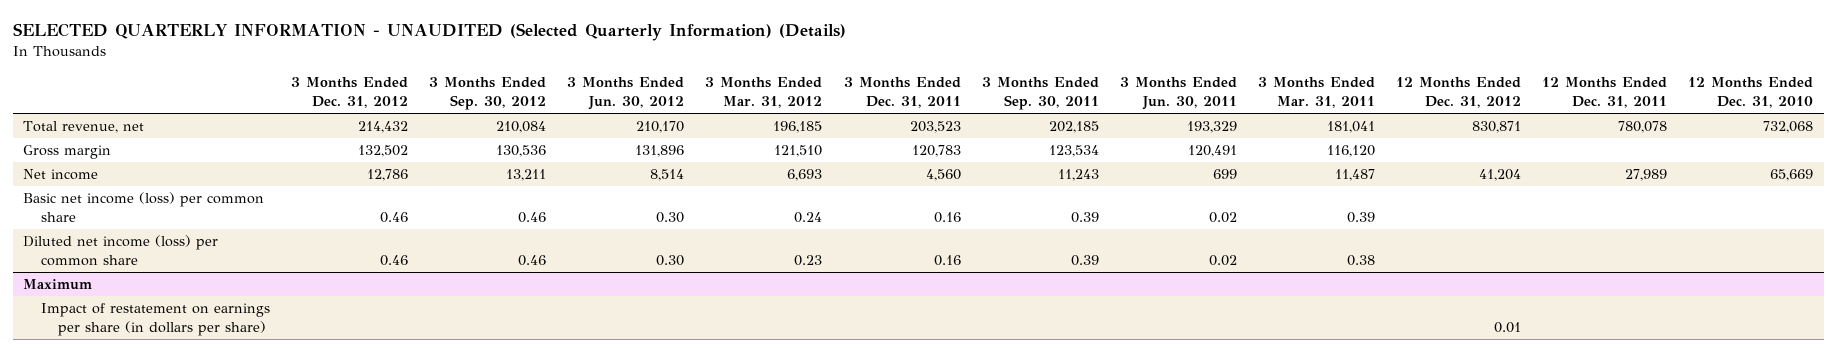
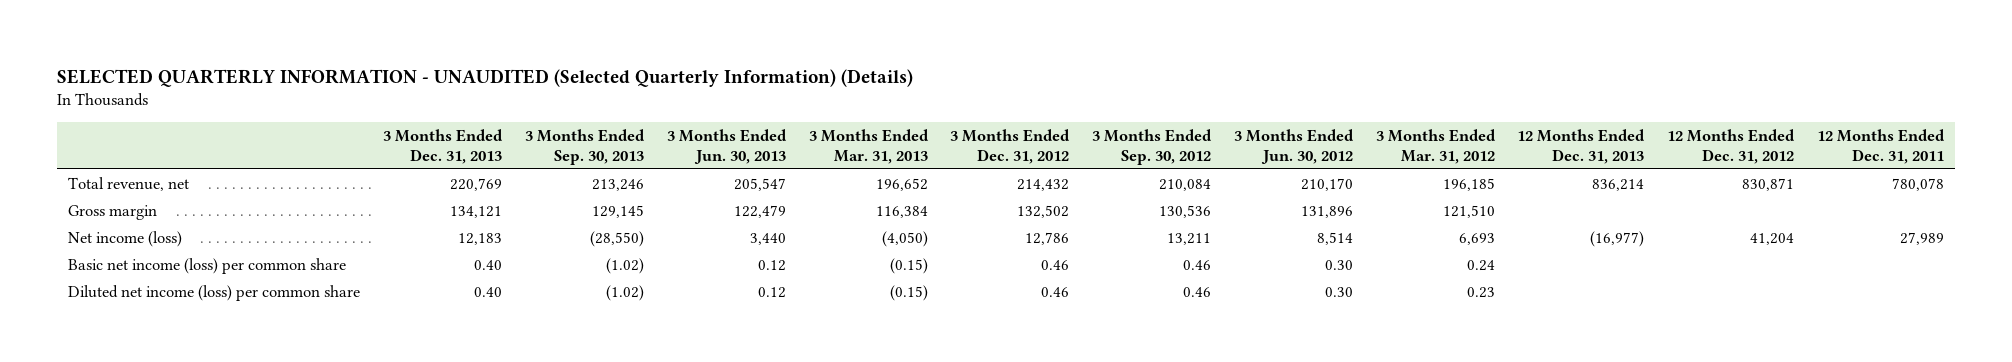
- | 3 Months Ended Dec. 31, 2012 | 3 Months Ended Sep. 30, 2012 | 3 Months Ended Jun. 30, 2012 | 3 Months Ended Mar. 31, 2012 | 3 Months Ended Dec. 31, 2011 | 3 Months Ended Sep. 30, 2011 | 3 Months Ended Jun. 30, 2011 | 3 Months Ended Mar. 31, 2011 | 12 Months Ended Dec. 31, 2012 | 12 Months Ended Dec. 31, 2011 | 12 Months Ended Dec. 31, 2010
+ | 3 Months Ended Dec. 31, 2013 | 3 Months Ended Sep. 30, 2013 | 3 Months Ended Jun. 30, 2013 | 3 Months Ended Mar. 31, 2013 | 3 Months Ended Dec. 31, 2012 | 3 Months Ended Sep. 30, 2012 | 3 Months Ended Jun. 30, 2012 | 3 Months Ended Mar. 31, 2012 | 12 Months Ended Dec. 31, 2013 | 12 Months Ended Dec. 31, 2012 | 12 Months Ended Dec. 31, 2011
- Net income | 12,786 | 13,211 | 8,514 | 6,693 | 4,560 | 11,243 | 699 | 11,487 | 41,204 | 27,989 | 65,669
+ Net income (loss) | 12,183 | (28,550) | 3,440 | (4,050) | 12,786 | 13,211 | 8,514 | 6,693 | (16,977) | 41,204 | 27,989
- Maximum
- Impact of restatement on earnings per share (in dollars per share) | | | | | | | | | 0.01 | |

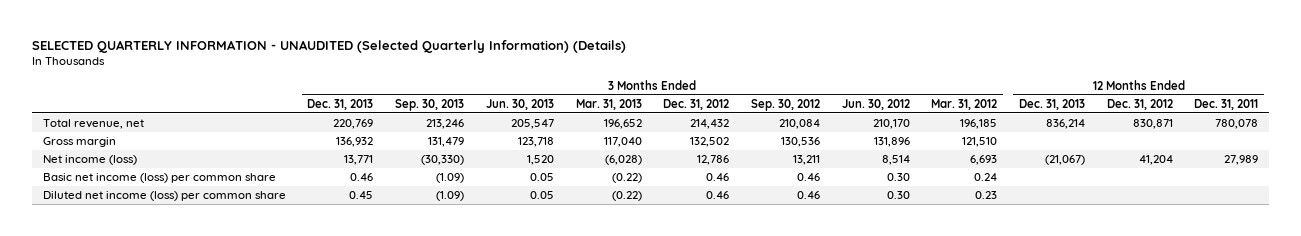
- Gross margin | 134,121 | 129,145 | 122,479 | 116,384 | 132,502 | 130,536 | 131,896 | 121,510 | | |
- Net income (loss) | 12,183 | (28,550) | 3,440 | (4,050) | 12,786 | 13,211 | 8,514 | 6,693 | (16,977) | 41,204 | 27,989
- Basic net income (loss) per common share | 0.40 | (1.02) | 0.12 | (0.15) | 0.46 | 0.46 | 0.30 | 0.24 | | |
- Diluted net income (loss) per common share | 0.40 | (1.02) | 0.12 | (0.15) | 0.46 | 0.46 | 0.30 | 0.23 | | |
+ Gross margin | 136,932 | 131,479 | 123,718 | 117,040 | 132,502 | 130,536 | 131,896 | 121,510 | | |
+ Net income (loss) | 13,771 | (30,330) | 1,520 | (6,028) | 12,786 | 13,211 | 8,514 | 6,693 | (21,067) | 41,204 | 27,989
+ Basic net income (loss) per common share | 0.46 | (1.09) | 0.05 | (0.22) | 0.46 | 0.46 | 0.30 | 0.24 | | |
+ Diluted net income (loss) per common share | 0.45 | (1.09) | 0.05 | (0.22) | 0.46 | 0.46 | 0.30 | 0.23 | | |

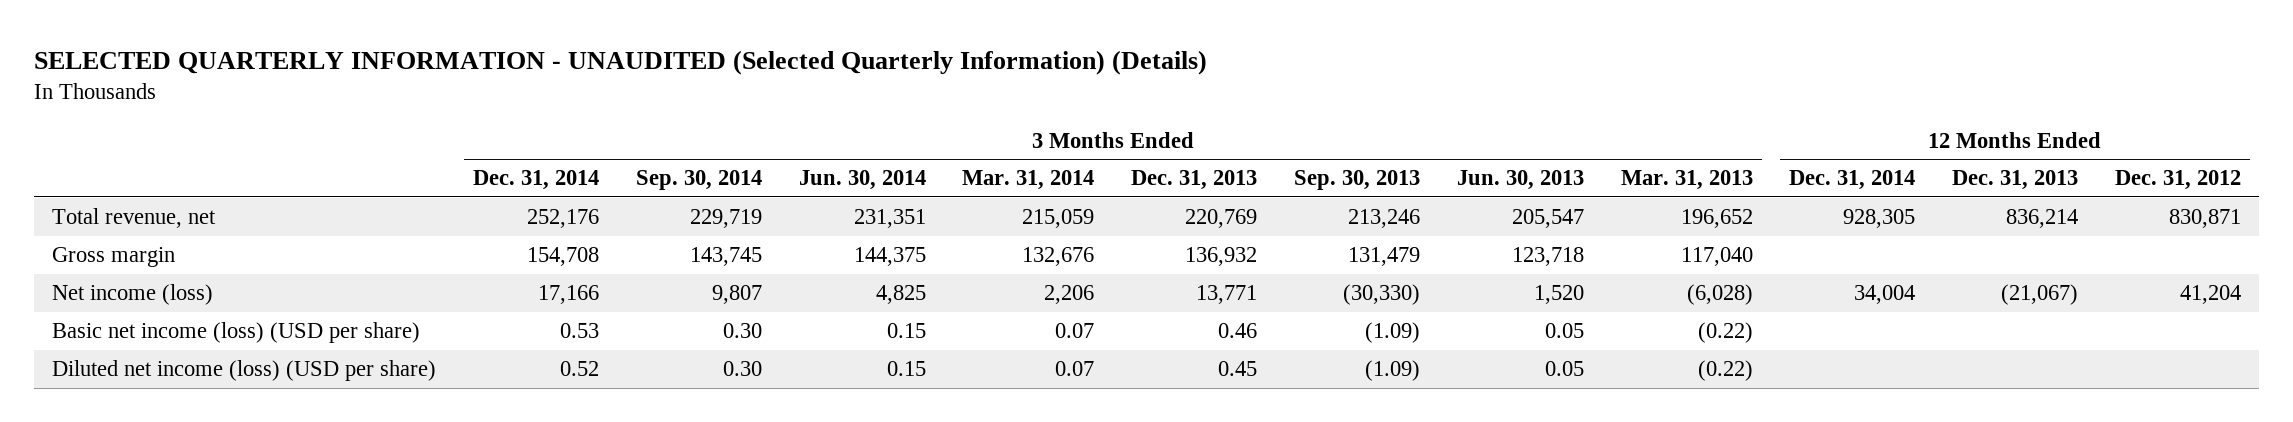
- | 3 Months Ended Dec. 31, 2013 | 3 Months Ended Sep. 30, 2013 | 3 Months Ended Jun. 30, 2013 | 3 Months Ended Mar. 31, 2013 | 3 Months Ended Dec. 31, 2012 | 3 Months Ended Sep. 30, 2012 | 3 Months Ended Jun. 30, 2012 | 3 Months Ended Mar. 31, 2012 | 12 Months Ended Dec. 31, 2013 | 12 Months Ended Dec. 31, 2012 | 12 Months Ended Dec. 31, 2011
+ | 3 Months Ended Dec. 31, 2014 | 3 Months Ended Sep. 30, 2014 | 3 Months Ended Jun. 30, 2014 | 3 Months Ended Mar. 31, 2014 | 3 Months Ended Dec. 31, 2013 | 3 Months Ended Sep. 30, 2013 | 3 Months Ended Jun. 30, 2013 | 3 Months Ended Mar. 31, 2013 | 12 Months Ended Dec. 31, 2014 | 12 Months Ended Dec. 31, 2013 | 12 Months Ended Dec. 31, 2012
- Basic net income (loss) per common share | 0.46 | (1.09) | 0.05 | (0.22) | 0.46 | 0.46 | 0.30 | 0.24 | | |
- Diluted net income (loss) per common share | 0.45 | (1.09) | 0.05 | (0.22) | 0.46 | 0.46 | 0.30 | 0.23 | | |
+ Basic net income (loss) (USD per share) | 0.53 | 0.30 | 0.15 | 0.07 | 0.46 | (1.09) | 0.05 | (0.22) | | |
+ Diluted net income (loss) (USD per share) | 0.52 | 0.30 | 0.15 | 0.07 | 0.45 | (1.09) | 0.05 | (0.22) | | |

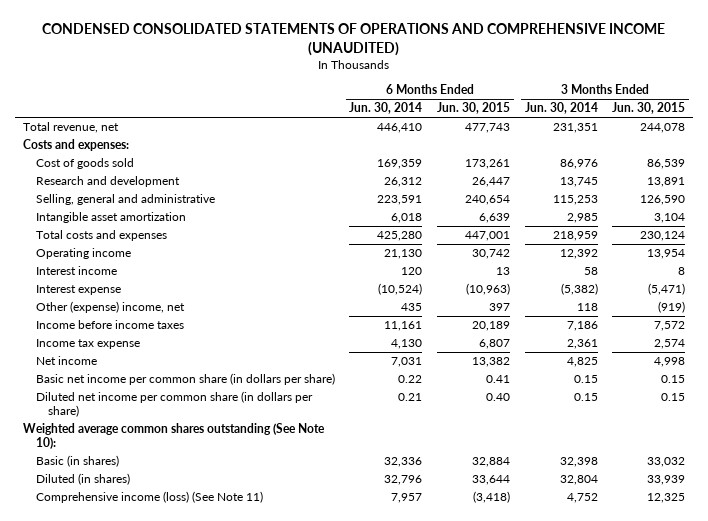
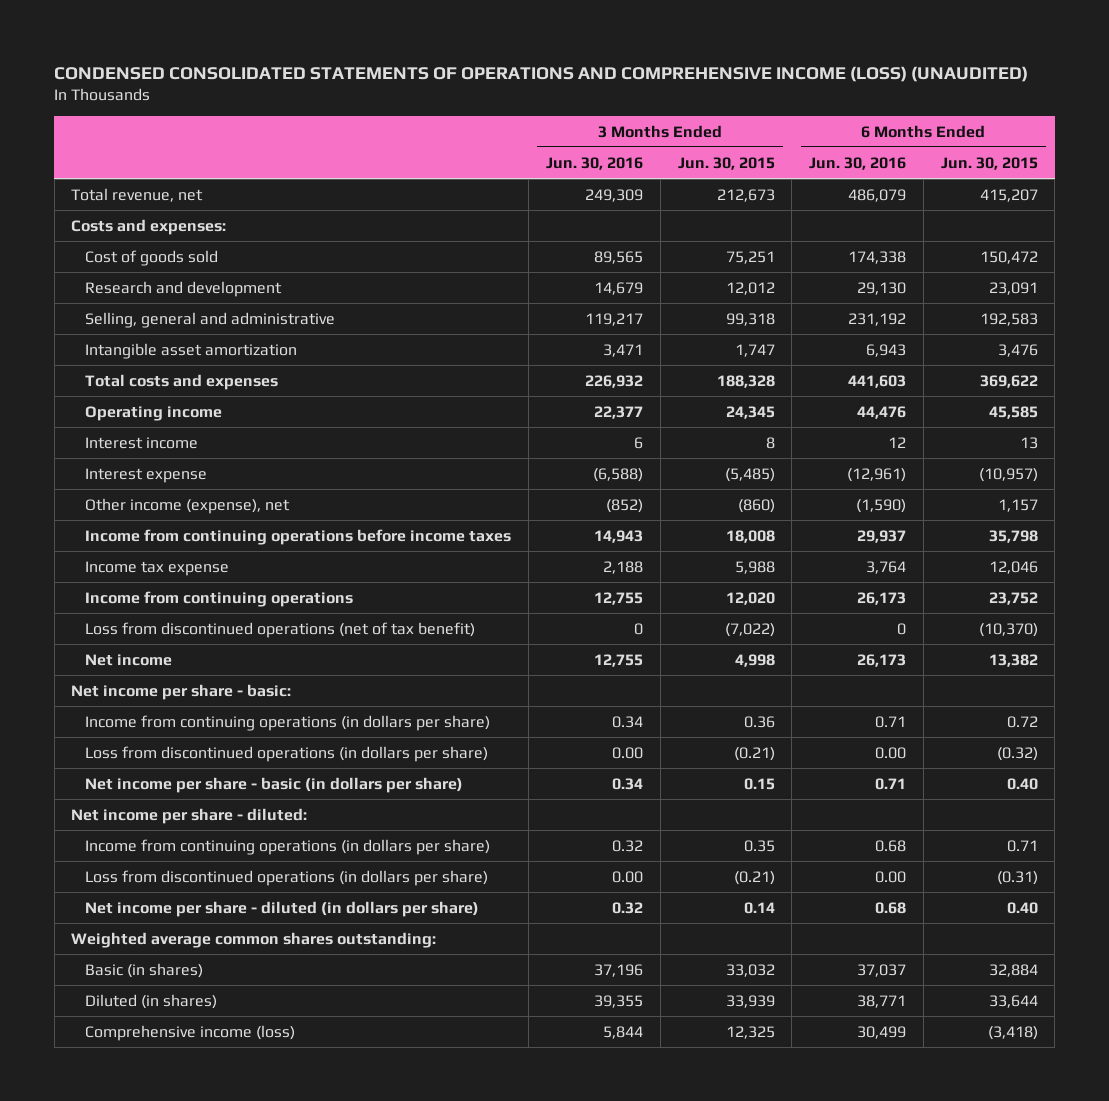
- CONDENSED CONSOLIDATED STATEMENTS OF OPERATIONS AND COMPREHENSIVE INCOME (UNAUDITED)
+ CONDENSED CONSOLIDATED STATEMENTS OF OPERATIONS AND COMPREHENSIVE INCOME (LOSS) (UNAUDITED)
- | 6 Months Ended Jun. 30, 2014 | 6 Months Ended Jun. 30, 2015 | 3 Months Ended Jun. 30, 2014 | 3 Months Ended Jun. 30, 2015
+ | 3 Months Ended Jun. 30, 2016 | 3 Months Ended Jun. 30, 2015 | 6 Months Ended Jun. 30, 2016 | 6 Months Ended Jun. 30, 2015
- Total revenue, net | 446,410 | 477,743 | 231,351 | 244,078
+ Total revenue, net | 249,309 | 212,673 | 486,079 | 415,207
- Cost of goods sold | 169,359 | 173,261 | 86,976 | 86,539
- Research and development | 26,312 | 26,447 | 13,745 | 13,891
- Selling, general and administrative | 223,591 | 240,654 | 115,253 | 126,590
- Intangible asset amortization | 6,018 | 6,639 | 2,985 | 3,104
- Total costs and expenses | 425,280 | 447,001 | 218,959 | 230,124
- Operating income | 21,130 | 30,742 | 12,392 | 13,954
+ Cost of goods sold | 89,565 | 75,251 | 174,338 | 150,472
+ Research and development | 14,679 | 12,012 | 29,130 | 23,091
+ Selling, general and administrative | 119,217 | 99,318 | 231,192 | 192,583
+ Intangible asset amortization | 3,471 | 1,747 | 6,943 | 3,476
+ Total costs and expenses | 226,932 | 188,328 | 441,603 | 369,622
+ Operating income | 22,377 | 24,345 | 44,476 | 45,585
- Interest expense | (10,524) | (10,963) | (5,382) | (5,471)
- Other (expense) income, net | 435 | 397 | 118 | (919)
- Income before income taxes | 11,161 | 20,189 | 7,186 | 7,572
- Income tax expense | 4,130 | 6,807 | 2,361 | 2,574
+ Interest expense | (6,588) | (5,485) | (12,961) | (10,957)
+ Other income (expense), net | (852) | (860) | (1,590) | 1,157
+ Income from continuing operations before income taxes | 14,943 | 18,008 | 29,937 | 35,798
+ Income tax expense | 2,188 | 5,988 | 3,764 | 12,046
+ Income from continuing operations | 12,755 | 12,020 | 26,173 | 23,752
+ Loss from discontinued operations (net of tax benefit) | 0 | (7,022) | 0 | (10,370)
- Basic net income per common share (in dollars per share) | 0.22 | 0.41 | 0.15 | 0.15
- Diluted net income per common share (in dollars per share) | 0.21 | 0.40 | 0.15 | 0.15
- Weighted average common shares outstanding (See Note 10):
+ Net income per share - basic:
+ Income from continuing operations (in dollars per share) | 0.34 | 0.36 | 0.71 | 0.72
+ Loss from discontinued operations (in dollars per share) | 0.00 | (0.21) | 0.00 | (0.32)
+ Net income per share - basic (in dollars per share) | 0.34 | 0.15 | 0.71 | 0.40
+ Net income per share - diluted:
+ Income from continuing operations (in dollars per share) | 0.32 | 0.35 | 0.68 | 0.71
+ Loss from discontinued operations (in dollars per share) | 0.00 | (0.21) | 0.00 | (0.31)
+ Net income per share - diluted (in dollars per share) | 0.32 | 0.14 | 0.68 | 0.40
+ Weighted average common shares outstanding:
- Comprehensive income (loss) (See Note 11) | 7,957 | (3,418) | 4,752 | 12,325
+ Comprehensive income (loss) | 5,844 | 12,325 | 30,499 | (3,418)

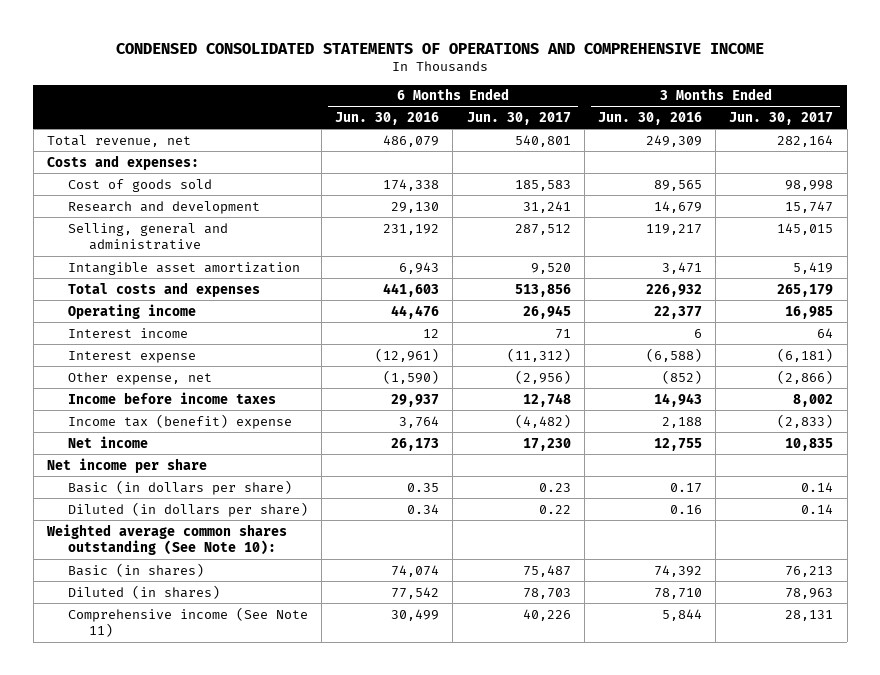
- CONDENSED CONSOLIDATED STATEMENTS OF OPERATIONS AND COMPREHENSIVE INCOME (LOSS) (UNAUDITED)
+ CONDENSED CONSOLIDATED STATEMENTS OF OPERATIONS AND COMPREHENSIVE INCOME
- | 3 Months Ended Jun. 30, 2016 | 3 Months Ended Jun. 30, 2015 | 6 Months Ended Jun. 30, 2016 | 6 Months Ended Jun. 30, 2015
+ | 6 Months Ended Jun. 30, 2016 | 6 Months Ended Jun. 30, 2017 | 3 Months Ended Jun. 30, 2016 | 3 Months Ended Jun. 30, 2017
- Other income (expense), net | (852) | (860) | (1,590) | 1,157
- Income from continuing operations before income taxes | 14,943 | 18,008 | 29,937 | 35,798
- Income tax expense | 2,188 | 5,988 | 3,764 | 12,046
- Income from continuing operations | 12,755 | 12,020 | 26,173 | 23,752
- Loss from discontinued operations (net of tax benefit) | 0 | (7,022) | 0 | (10,370)
+ Other expense, net | (1,590) | (2,956) | (852) | (2,866)
+ Income before income taxes | 29,937 | 12,748 | 14,943 | 8,002
+ Income tax (benefit) expense | 3,764 | (4,482) | 2,188 | (2,833)
- Net income per share - basic:
- Income from continuing operations (in dollars per share) | 0.34 | 0.36 | 0.71 | 0.72
- Loss from discontinued operations (in dollars per share) | 0.00 | (0.21) | 0.00 | (0.32)
- Net income per share - basic (in dollars per share) | 0.34 | 0.15 | 0.71 | 0.40
- Net income per share - diluted:
- Income from continuing operations (in dollars per share) | 0.32 | 0.35 | 0.68 | 0.71
- Loss from discontinued operations (in dollars per share) | 0.00 | (0.21) | 0.00 | (0.31)
- Net income per share - diluted (in dollars per share) | 0.32 | 0.14 | 0.68 | 0.40
- Weighted average common shares outstanding:
- Basic (in shares) | 37,196 | 33,032 | 37,037 | 32,884
- Diluted (in shares) | 39,355 | 33,939 | 38,771 | 33,644
- Comprehensive income (loss) | 5,844 | 12,325 | 30,499 | (3,418)
+ Net income per share
+ Basic (in dollars per share) | 0.35 | 0.23 | 0.17 | 0.14
+ Diluted (in dollars per share) | 0.34 | 0.22 | 0.16 | 0.14
+ Weighted average common shares outstanding (See Note 10):
+ Basic (in shares) | 74,074 | 75,487 | 74,392 | 76,213
+ Diluted (in shares) | 77,542 | 78,703 | 78,710 | 78,963
+ Comprehensive income (See Note 11) | 30,499 | 40,226 | 5,844 | 28,131

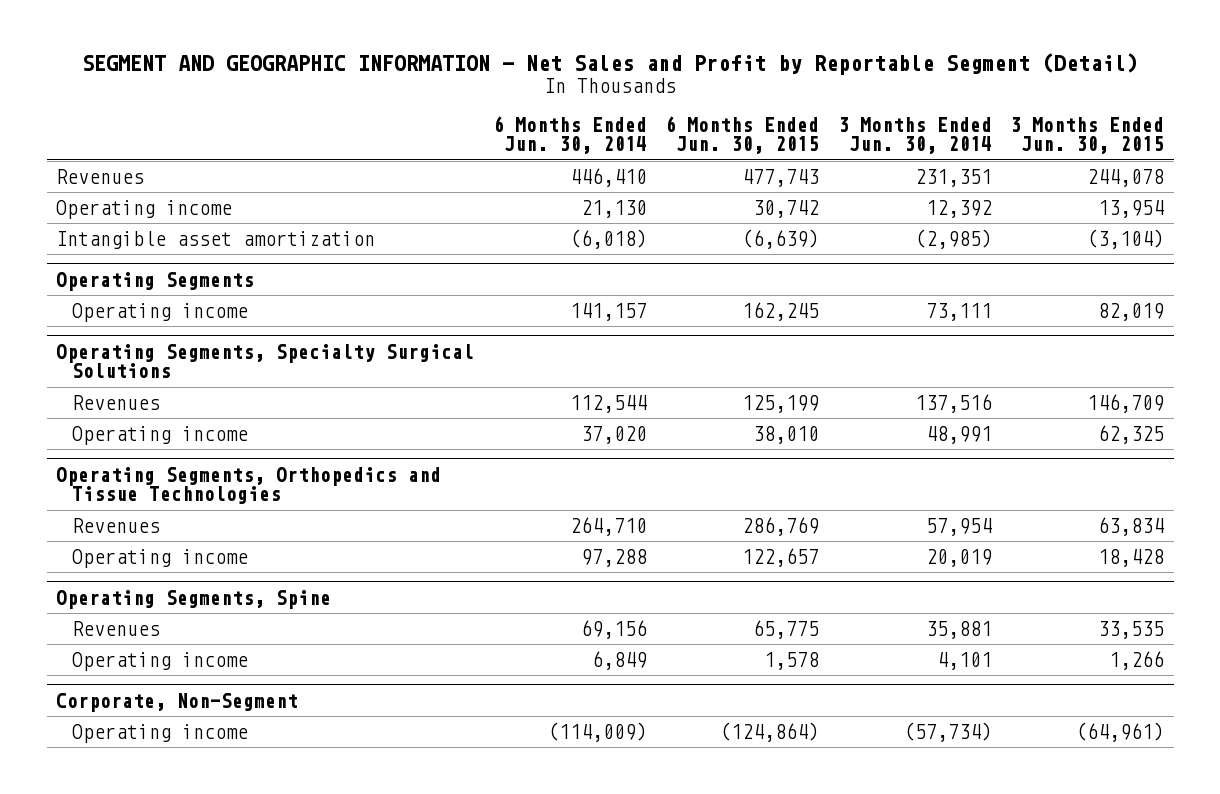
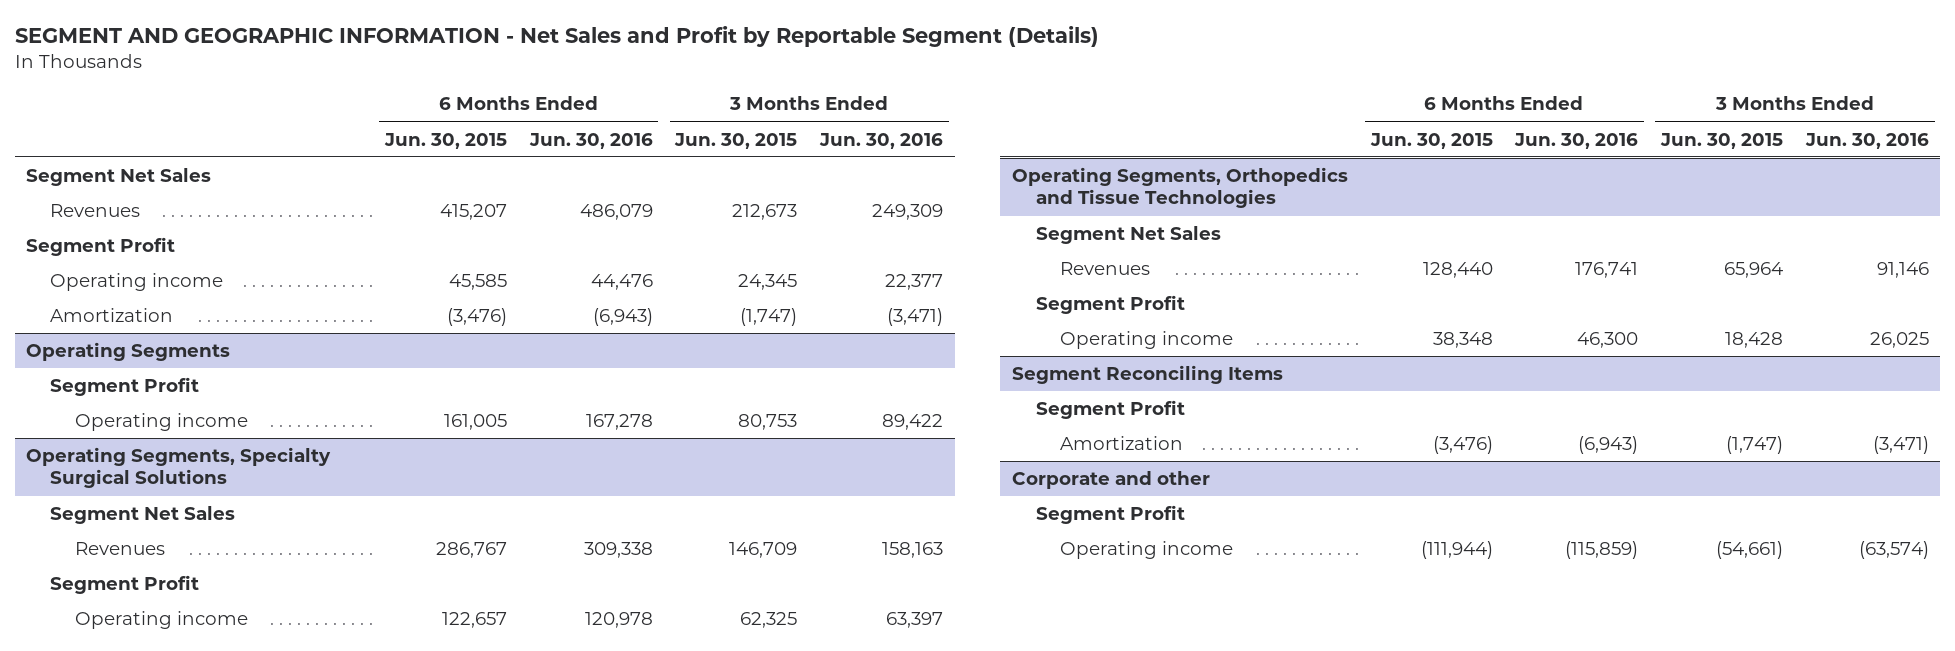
- SEGMENT AND GEOGRAPHIC INFORMATION - Net Sales and Profit by Reportable Segment (Detail)
+ SEGMENT AND GEOGRAPHIC INFORMATION - Net Sales and Profit by Reportable Segment (Details)
- | 6 Months Ended Jun. 30, 2014 | 6 Months Ended Jun. 30, 2015 | 3 Months Ended Jun. 30, 2014 | 3 Months Ended Jun. 30, 2015
+ | 6 Months Ended Jun. 30, 2015 | 6 Months Ended Jun. 30, 2016 | 3 Months Ended Jun. 30, 2015 | 3 Months Ended Jun. 30, 2016
- Revenues | 446,410 | 477,743 | 231,351 | 244,078
- Operating income | 21,130 | 30,742 | 12,392 | 13,954
- Intangible asset amortization | (6,018) | (6,639) | (2,985) | (3,104)
+ Segment Net Sales
+ Revenues | 415,207 | 486,079 | 212,673 | 249,309
+ Segment Profit
+ Operating income | 45,585 | 44,476 | 24,345 | 22,377
+ Amortization | (3,476) | (6,943) | (1,747) | (3,471)
@ Operating Segments
- Operating income | 141,157 | 162,245 | 73,111 | 82,019
+ Segment Profit
+ Operating income | 161,005 | 167,278 | 80,753 | 89,422
@ Operating Segments, Specialty Surgical Solutions
- Revenues | 112,544 | 125,199 | 137,516 | 146,709
- Operating income | 37,020 | 38,010 | 48,991 | 62,325
+ Segment Net Sales
+ Revenues | 286,767 | 309,338 | 146,709 | 158,163
+ Segment Profit
+ Operating income | 122,657 | 120,978 | 62,325 | 63,397
@ Operating Segments, Orthopedics and Tissue Technologies
- Revenues | 264,710 | 286,769 | 57,954 | 63,834
- Operating income | 97,288 | 122,657 | 20,019 | 18,428
- Operating Segments, Spine
- Revenues | 69,156 | 65,775 | 35,881 | 33,535
- Operating income | 6,849 | 1,578 | 4,101 | 1,266
- Corporate, Non-Segment
- Operating income | (114,009) | (124,864) | (57,734) | (64,961)
@ Operating Segments, Orthopedics and Tissue Technologies
+ Segment Net Sales
+ Revenues | 128,440 | 176,741 | 65,964 | 91,146
+ Segment Profit
+ Operating income | 38,348 | 46,300 | 18,428 | 26,025
+ Segment Reconciling Items
+ Segment Profit
+ Amortization | (3,476) | (6,943) | (1,747) | (3,471)
+ Corporate and other
+ Segment Profit
+ Operating income | (111,944) | (115,859) | (54,661) | (63,574)

